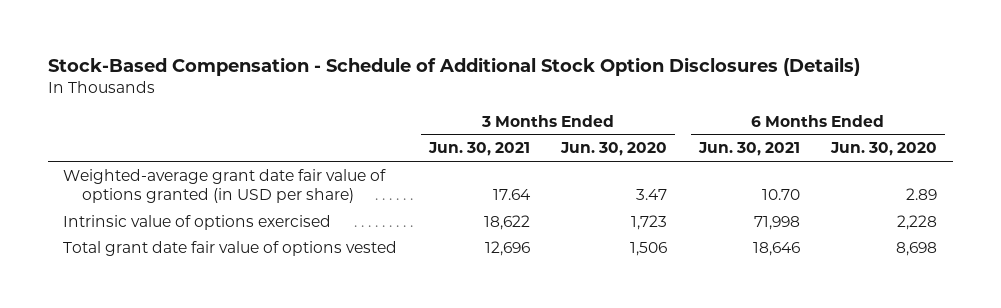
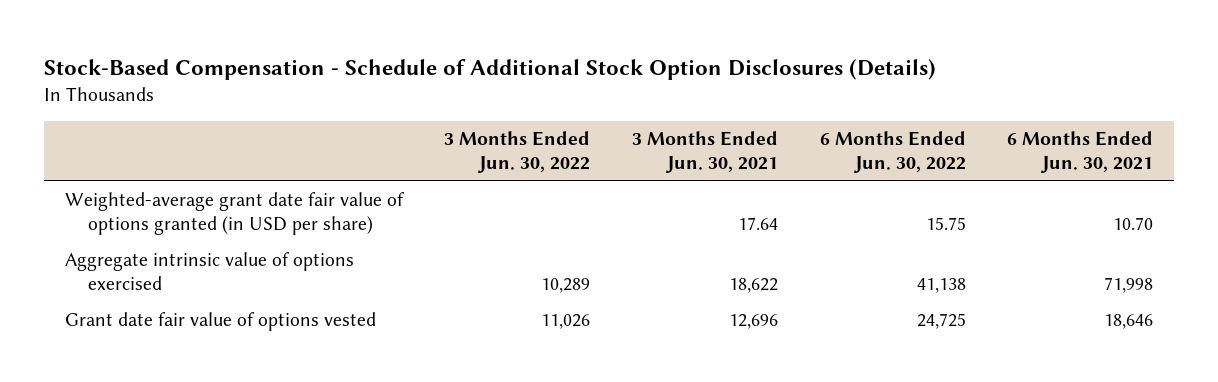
- | 3 Months Ended Jun. 30, 2021 | 3 Months Ended Jun. 30, 2020 | 6 Months Ended Jun. 30, 2021 | 6 Months Ended Jun. 30, 2020
+ | 3 Months Ended Jun. 30, 2022 | 3 Months Ended Jun. 30, 2021 | 6 Months Ended Jun. 30, 2022 | 6 Months Ended Jun. 30, 2021
- Intrinsic value of options exercised | 18,622 | 1,723 | 71,998 | 2,228
- Total grant date fair value of options vested | 12,696 | 1,506 | 18,646 | 8,698
+ Aggregate intrinsic value of options exercised | 10,289 | 18,622 | 41,138 | 71,998
+ Grant date fair value of options vested | 11,026 | 12,696 | 24,725 | 18,646

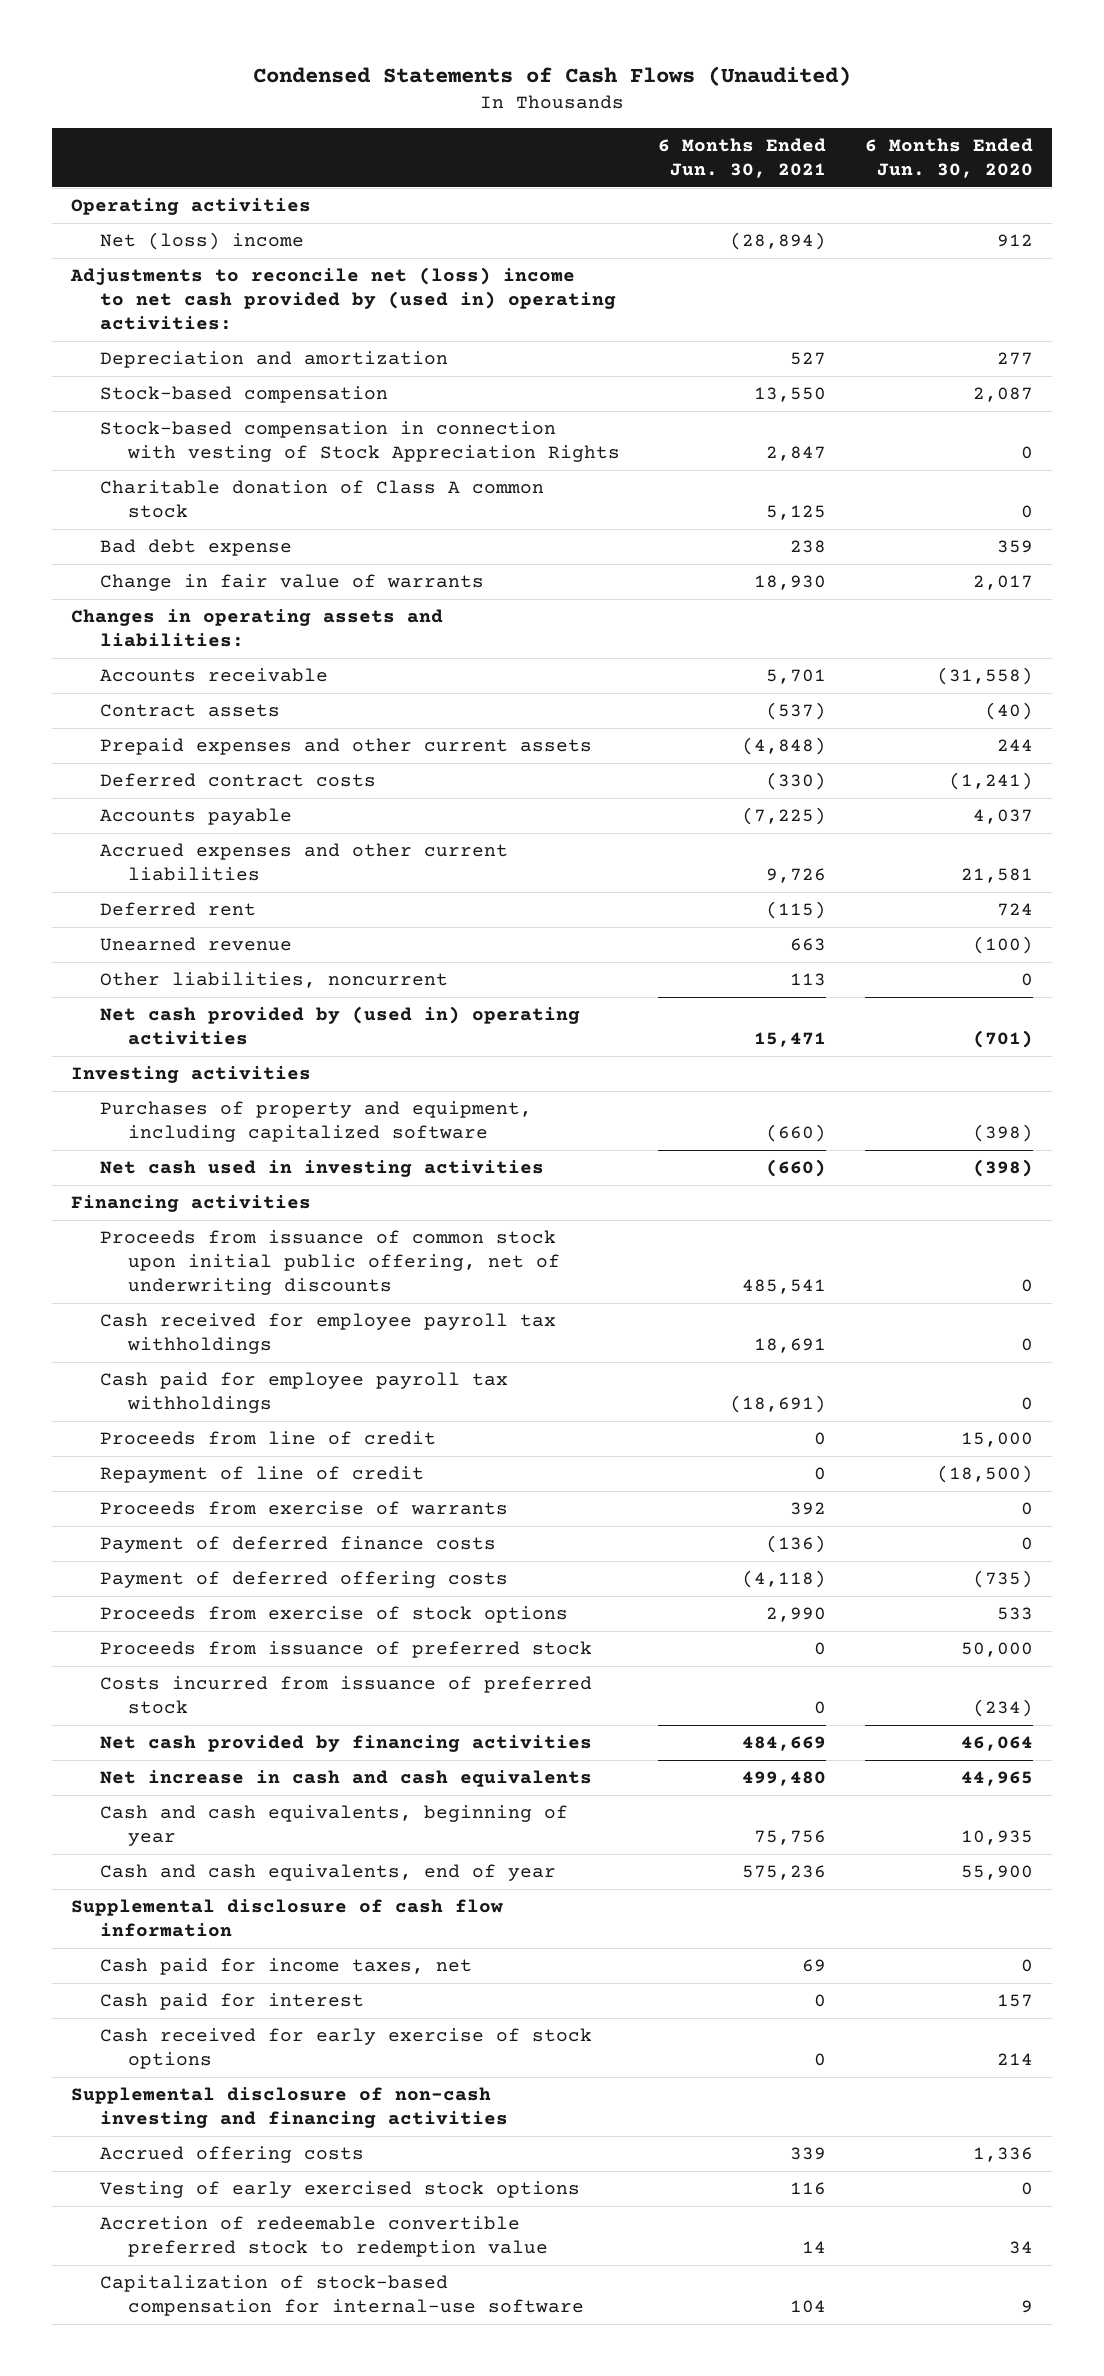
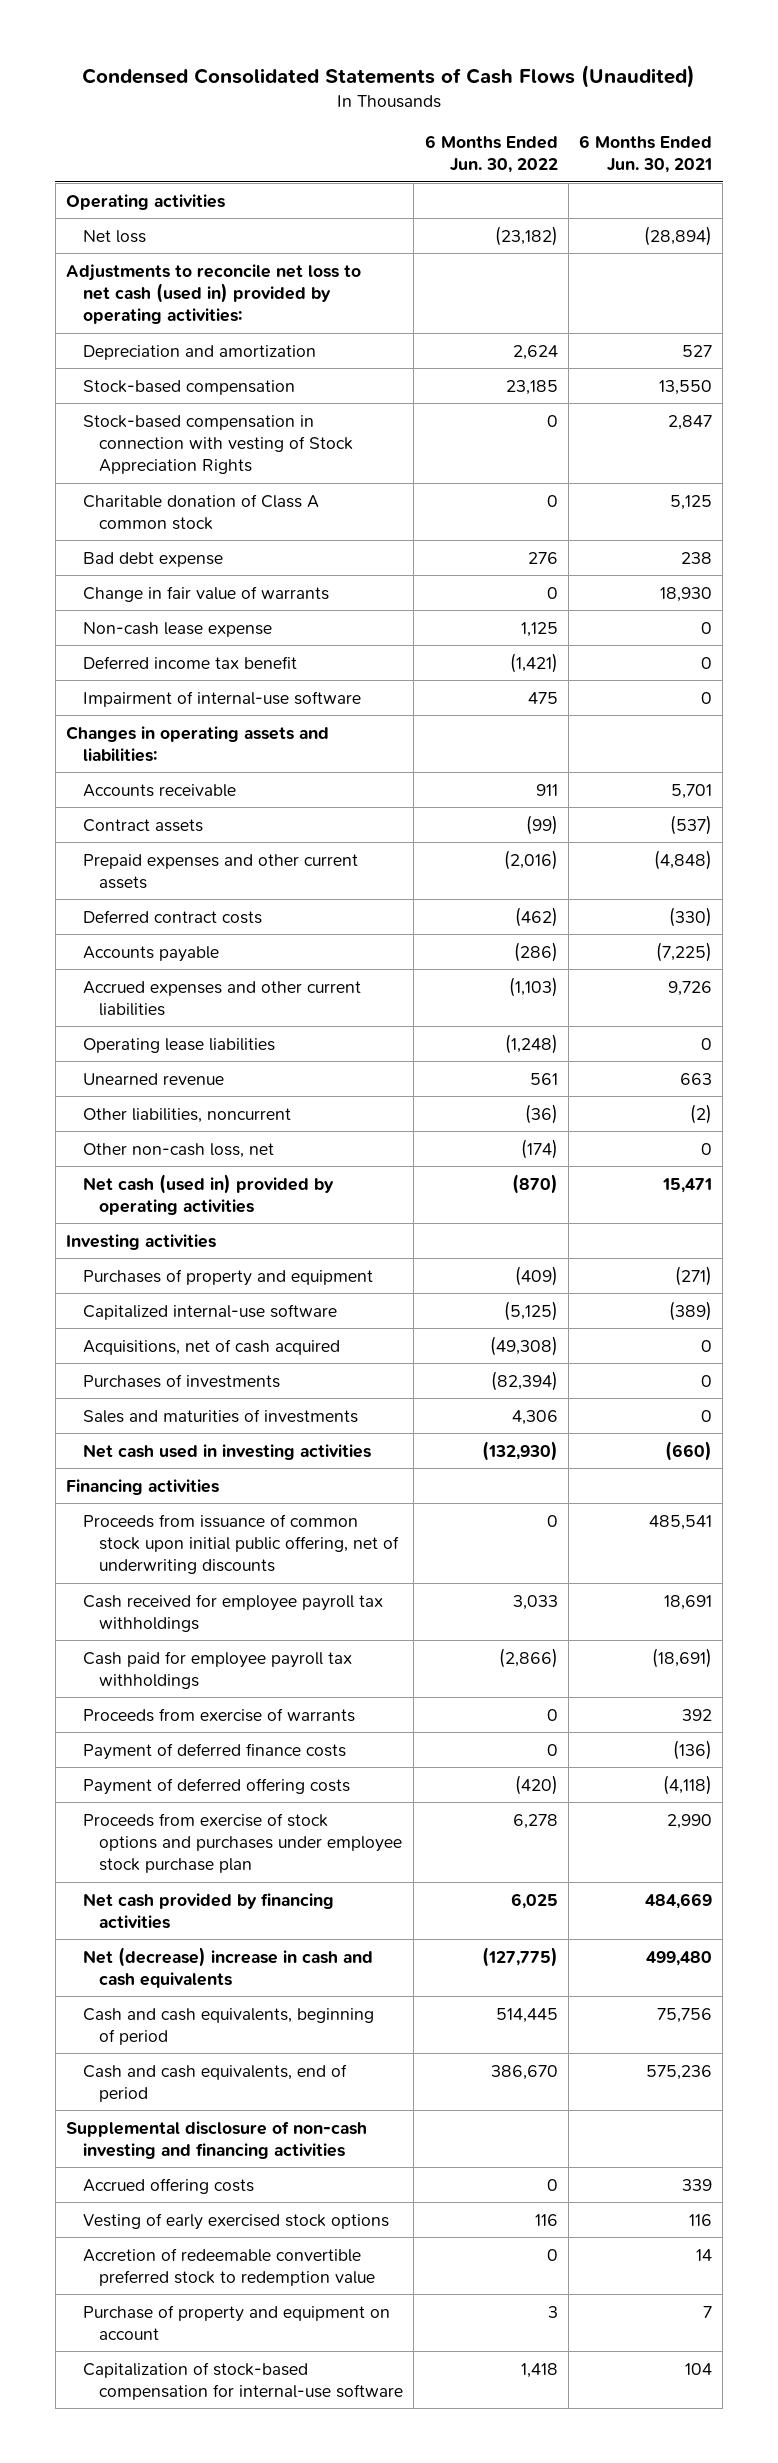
- Condensed Statements of Cash Flows (Unaudited)
+ Condensed Consolidated Statements of Cash Flows (Unaudited)
- | 6 Months Ended Jun. 30, 2021 | 6 Months Ended Jun. 30, 2020
+ | 6 Months Ended Jun. 30, 2022 | 6 Months Ended Jun. 30, 2021
- Net (loss) income | (28,894) | 912
- Adjustments to reconcile net (loss) income to net cash provided by (used in) operating activities:
+ Net loss | (23,182) | (28,894)
+ Adjustments to reconcile net loss to net cash (used in) provided by operating activities:
+ Non-cash lease expense | 1,125 | 0
+ Deferred income tax benefit | (1,421) | 0
+ Impairment of internal-use software | 475 | 0
- Deferred rent | (115) | 724
+ Operating lease liabilities | (1,248) | 0
- Other liabilities, noncurrent | 113 | 0
- Net cash provided by (used in) operating activities | 15,471 | (701)
+ Other liabilities, noncurrent | (36) | (2)
+ Other non-cash loss, net | (174) | 0
+ Net cash (used in) provided by operating activities | (870) | 15,471
- Purchases of property and equipment, including capitalized software | (660) | (398)
+ Purchases of property and equipment | (409) | (271)
+ Capitalized internal-use software | (5,125) | (389)
+ Acquisitions, net of cash acquired | (49,308) | 0
+ Purchases of investments | (82,394) | 0
+ Sales and maturities of investments | 4,306 | 0
- Proceeds from line of credit | 0 | 15,000
- Repayment of line of credit | 0 | (18,500)
- Proceeds from exercise of stock options | 2,990 | 533
- Proceeds from issuance of preferred stock | 0 | 50,000
- Costs incurred from issuance of preferred stock | 0 | (234)
+ Proceeds from exercise of stock options and purchases under employee stock purchase plan | 6,278 | 2,990
- Net increase in cash and cash equivalents | 499,480 | 44,965
- Cash and cash equivalents, beginning of year | 75,756 | 10,935
- Cash and cash equivalents, end of year | 575,236 | 55,900
- Supplemental disclosure of cash flow information
- Cash paid for income taxes, net | 69 | 0
- Cash paid for interest | 0 | 157
- Cash received for early exercise of stock options | 0 | 214
+ Net (decrease) increase in cash and cash equivalents | (127,775) | 499,480
+ Cash and cash equivalents, beginning of period | 514,445 | 75,756
+ Cash and cash equivalents, end of period | 386,670 | 575,236
+ Purchase of property and equipment on account | 3 | 7

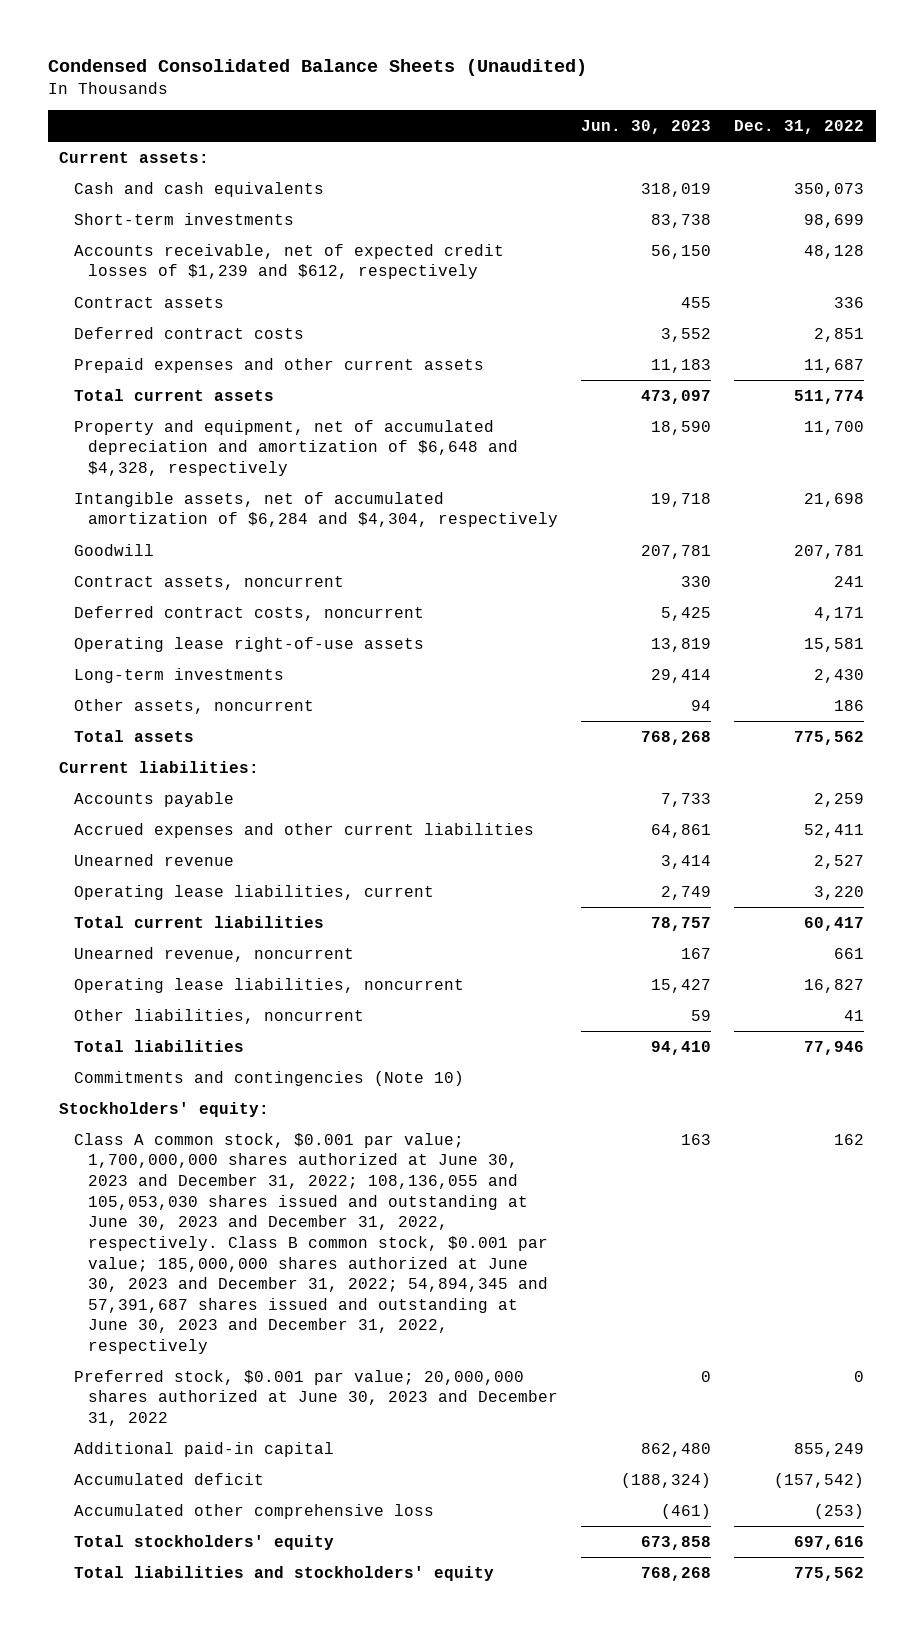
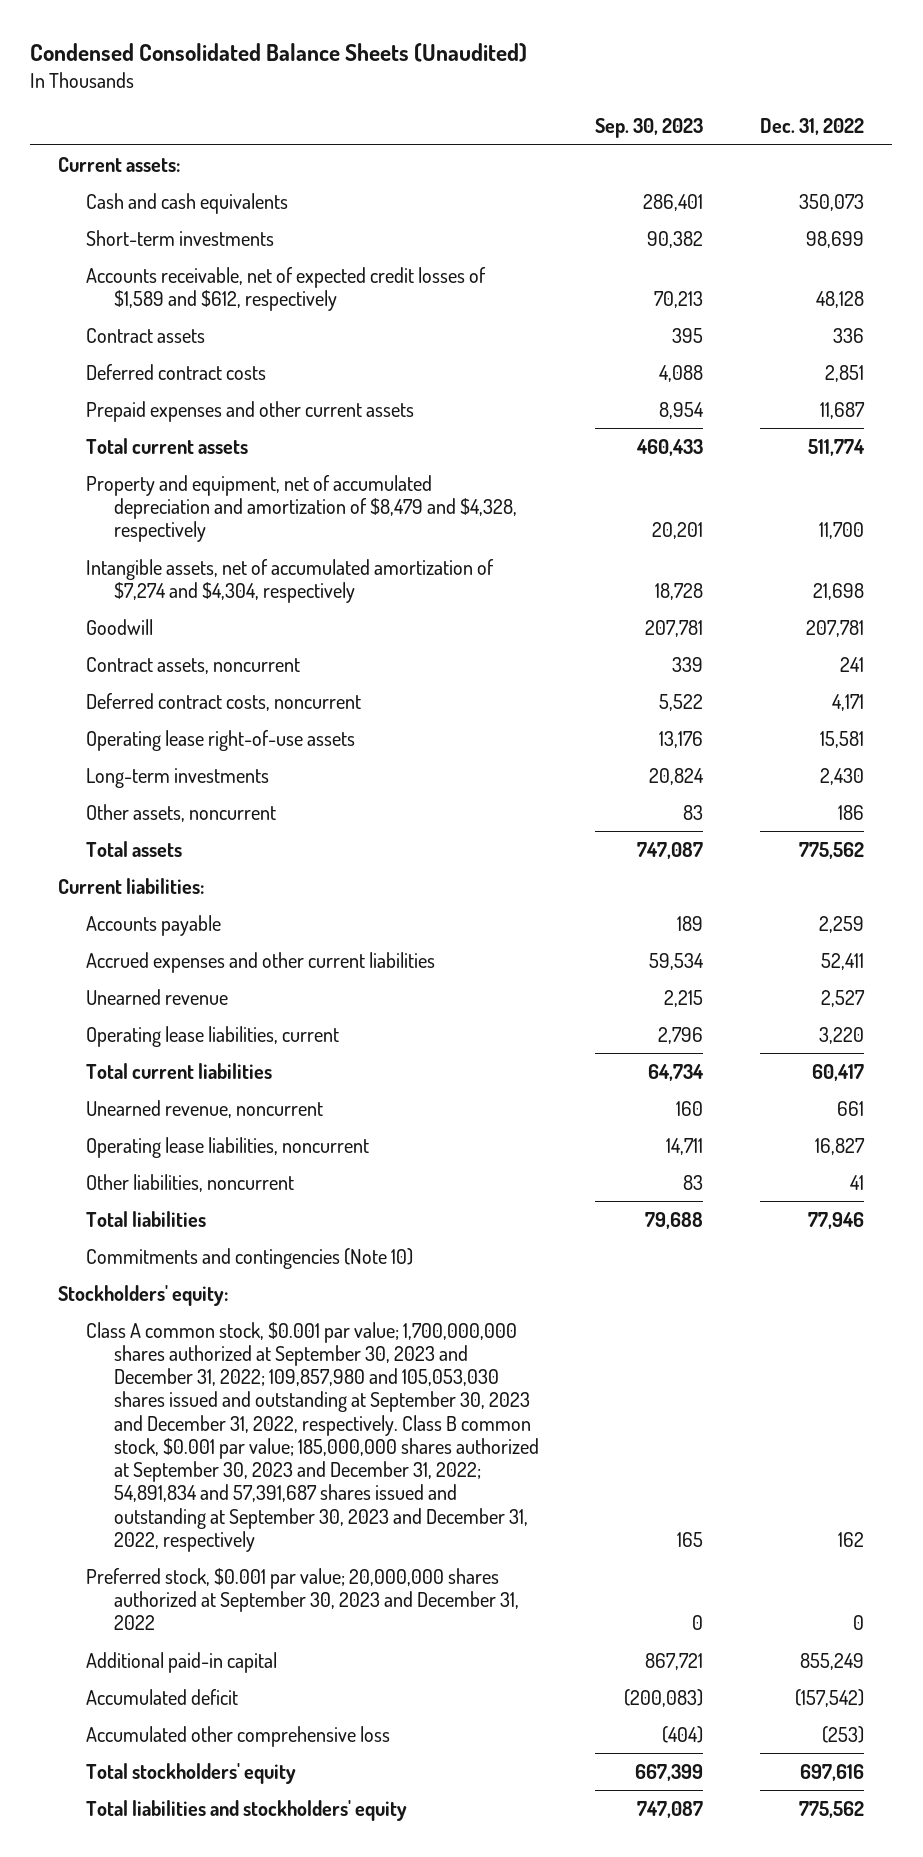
- | Jun. 30, 2023 | Dec. 31, 2022
+ | Sep. 30, 2023 | Dec. 31, 2022
- Accounts receivable, net of expected credit losses of $1,239 and $612, respectively | 56,150 | 48,128
+ Accounts receivable, net of expected credit losses of $1,589 and $612, respectively | 70,213 | 48,128
- Property and equipment, net of accumulated depreciation and amortization of $6,648 and $4,328, respectively | 18,590 | 11,700
- Intangible assets, net of accumulated amortization of $6,284 and $4,304, respectively | 19,718 | 21,698
+ Property and equipment, net of accumulated depreciation and amortization of $8,479 and $4,328, respectively | 20,201 | 11,700
+ Intangible assets, net of accumulated amortization of $7,274 and $4,304, respectively | 18,728 | 21,698
- Class A common stock, $0.001 par value; 1,700,000,000 shares authorized at June 30, 2023 and December 31, 2022; 108,136,055 and 105,053,030 shares issued and outstanding at June 30, 2023 and December 31, 2022, respectively. Class B common stock, $0.001 par value; 185,000,000 shares authorized at June 30, 2023 and December 31, 2022; 54,894,345 and 57,391,687 shares issued and outstanding at June 30, 2023 and December 31, 2022, respectively | 163 | 162
- Preferred stock, $0.001 par value; 20,000,000 shares authorized at June 30, 2023 and December 31, 2022 | 0 | 0
+ Class A common stock, $0.001 par value; 1,700,000,000 shares authorized at September 30, 2023 and December 31, 2022; 109,857,980 and 105,053,030 shares issued and outstanding at September 30, 2023 and December 31, 2022, respectively. Class B common stock, $0.001 par value; 185,000,000 shares authorized at September 30, 2023 and December 31, 2022; 54,891,834 and 57,391,687 shares issued and outstanding at September 30, 2023 and December 31, 2022, respectively | 165 | 162
+ Preferred stock, $0.001 par value; 20,000,000 shares authorized at September 30, 2023 and December 31, 2022 | 0 | 0

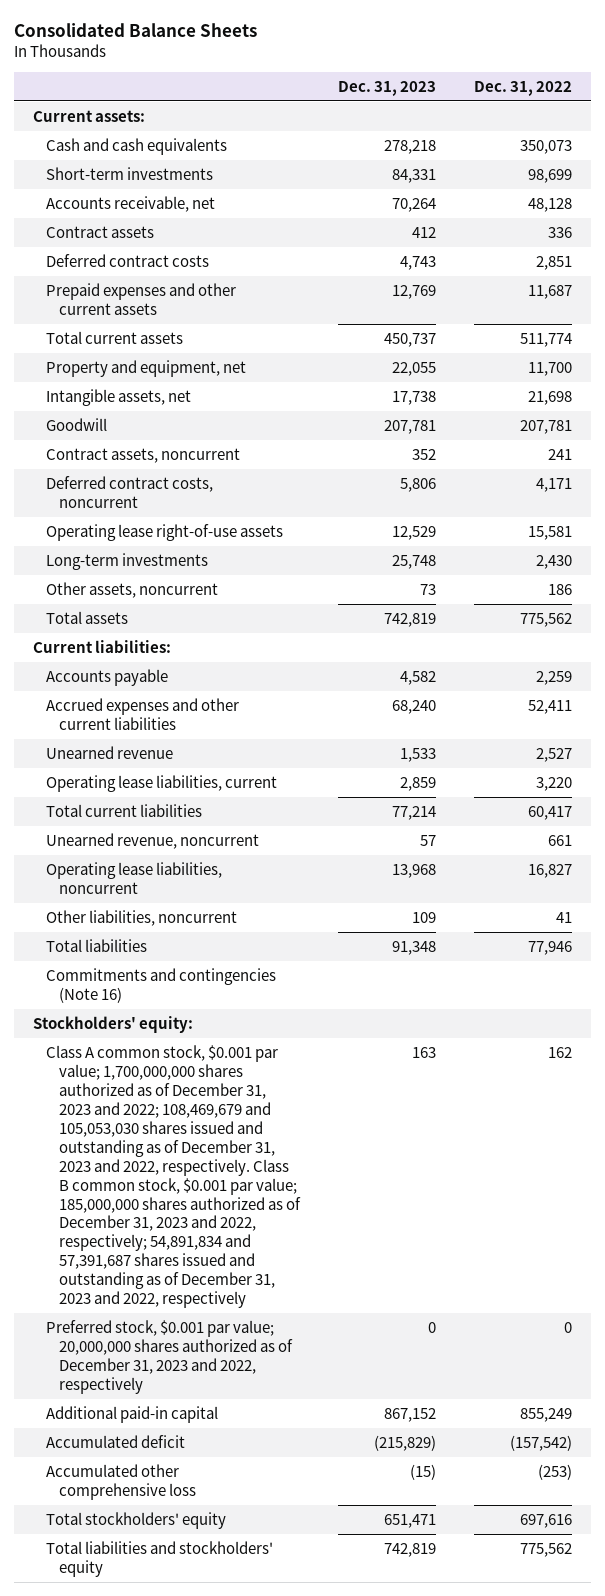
- Condensed Consolidated Balance Sheets (Unaudited)
+ Consolidated Balance Sheets
- | Sep. 30, 2023 | Dec. 31, 2022
+ | Dec. 31, 2023 | Dec. 31, 2022
- Accounts receivable, net of expected credit losses of $1,589 and $612, respectively | 70,213 | 48,128
+ Accounts receivable, net | 70,264 | 48,128
- Property and equipment, net of accumulated depreciation and amortization of $8,479 and $4,328, respectively | 20,201 | 11,700
- Intangible assets, net of accumulated amortization of $7,274 and $4,304, respectively | 18,728 | 21,698
+ Property and equipment, net | 22,055 | 11,700
+ Intangible assets, net | 17,738 | 21,698
- Commitments and contingencies (Note 10)
+ Commitments and contingencies (Note 16)
- Class A common stock, $0.001 par value; 1,700,000,000 shares authorized at September 30, 2023 and December 31, 2022; 109,857,980 and 105,053,030 shares issued and outstanding at September 30, 2023 and December 31, 2022, respectively. Class B common stock, $0.001 par value; 185,000,000 shares authorized at September 30, 2023 and December 31, 2022; 54,891,834 and 57,391,687 shares issued and outstanding at September 30, 2023 and December 31, 2022, respectively | 165 | 162
- Preferred stock, $0.001 par value; 20,000,000 shares authorized at September 30, 2023 and December 31, 2022 | 0 | 0
+ Class A common stock, $0.001 par value; 1,700,000,000 shares authorized as of December 31, 2023 and 2022; 108,469,679 and 105,053,030 shares issued and outstanding as of December 31, 2023 and 2022, respectively. Class B common stock, $0.001 par value; 185,000,000 shares authorized as of December 31, 2023 and 2022, respectively; 54,891,834 and 57,391,687 shares issued and outstanding as of December 31, 2023 and 2022, respectively | 163 | 162
+ Preferred stock, $0.001 par value; 20,000,000 shares authorized as of December 31, 2023 and 2022, respectively | 0 | 0

